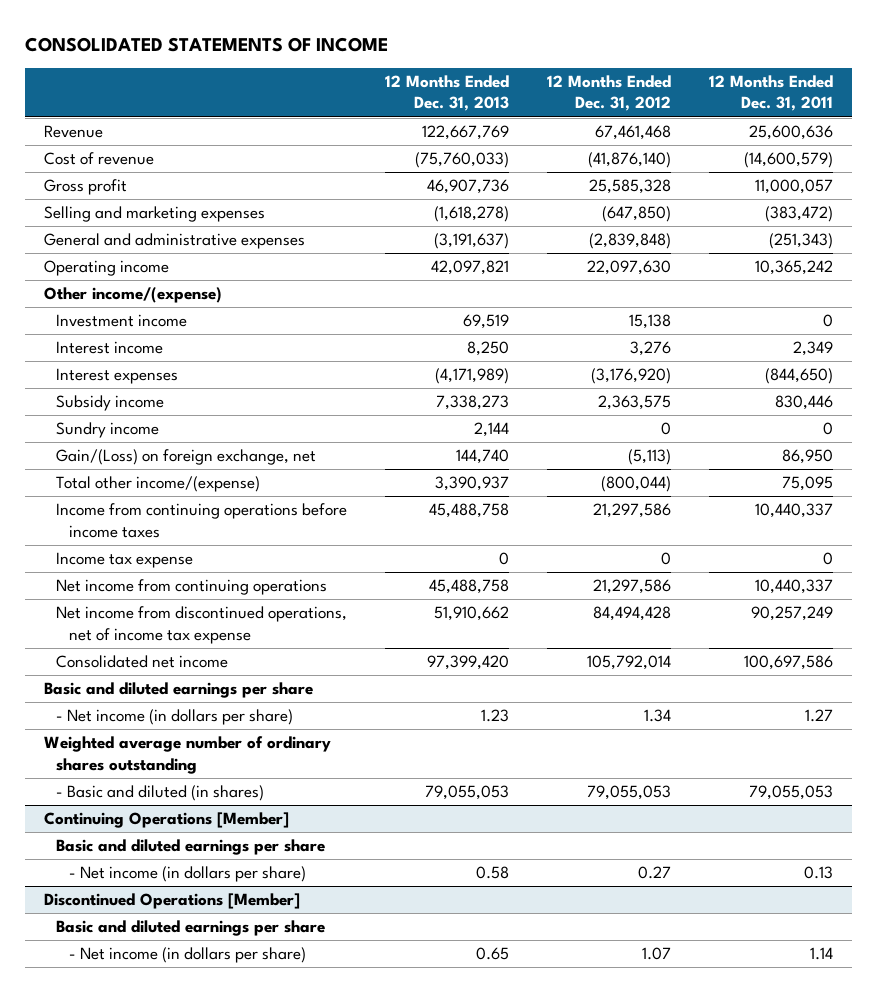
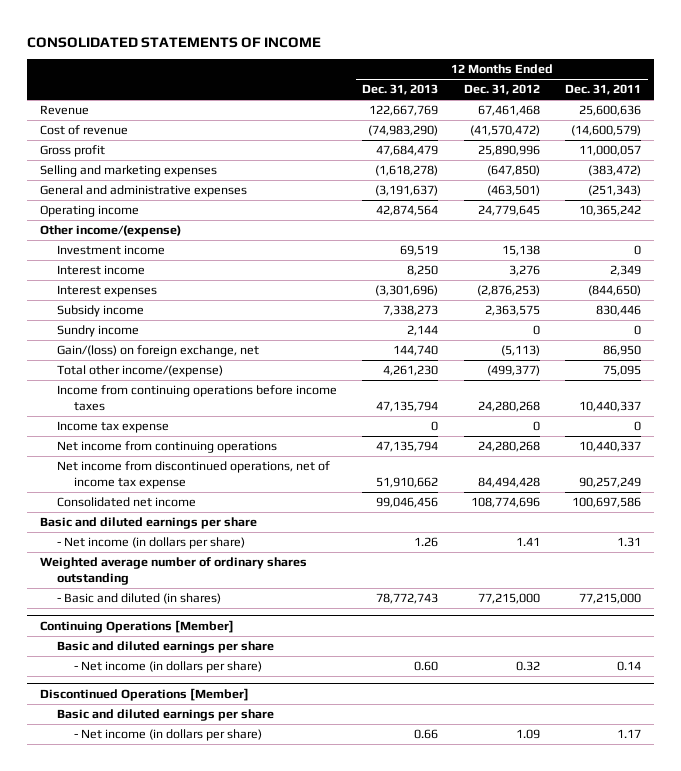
- Cost of revenue | (75,760,033) | (41,876,140) | (14,600,579)
- Gross profit | 46,907,736 | 25,585,328 | 11,000,057
+ Cost of revenue | (74,983,290) | (41,570,472) | (14,600,579)
+ Gross profit | 47,684,479 | 25,890,996 | 11,000,057
- General and administrative expenses | (3,191,637) | (2,839,848) | (251,343)
- Operating income | 42,097,821 | 22,097,630 | 10,365,242
+ General and administrative expenses | (3,191,637) | (463,501) | (251,343)
+ Operating income | 42,874,564 | 24,779,645 | 10,365,242
- Interest expenses | (4,171,989) | (3,176,920) | (844,650)
+ Interest expenses | (3,301,696) | (2,876,253) | (844,650)
- Gain/(Loss) on foreign exchange, net | 144,740 | (5,113) | 86,950
- Total other income/(expense) | 3,390,937 | (800,044) | 75,095
- Income from continuing operations before income taxes | 45,488,758 | 21,297,586 | 10,440,337
+ Gain/(loss) on foreign exchange, net | 144,740 | (5,113) | 86,950
+ Total other income/(expense) | 4,261,230 | (499,377) | 75,095
+ Income from continuing operations before income taxes | 47,135,794 | 24,280,268 | 10,440,337
- Net income from continuing operations | 45,488,758 | 21,297,586 | 10,440,337
+ Net income from continuing operations | 47,135,794 | 24,280,268 | 10,440,337
- Consolidated net income | 97,399,420 | 105,792,014 | 100,697,586
+ Consolidated net income | 99,046,456 | 108,774,696 | 100,697,586
- - Net income (in dollars per share) | 1.23 | 1.34 | 1.27
+ - Net income (in dollars per share) | 1.26 | 1.41 | 1.31
- - Basic and diluted (in shares) | 79,055,053 | 79,055,053 | 79,055,053
+ - Basic and diluted (in shares) | 78,772,743 | 77,215,000 | 77,215,000
@ Continuing Operations [Member]
- - Net income (in dollars per share) | 0.58 | 0.27 | 0.13
+ - Net income (in dollars per share) | 0.60 | 0.32 | 0.14
@ Discontinued Operations [Member]
- - Net income (in dollars per share) | 0.65 | 1.07 | 1.14
+ - Net income (in dollars per share) | 0.66 | 1.09 | 1.17

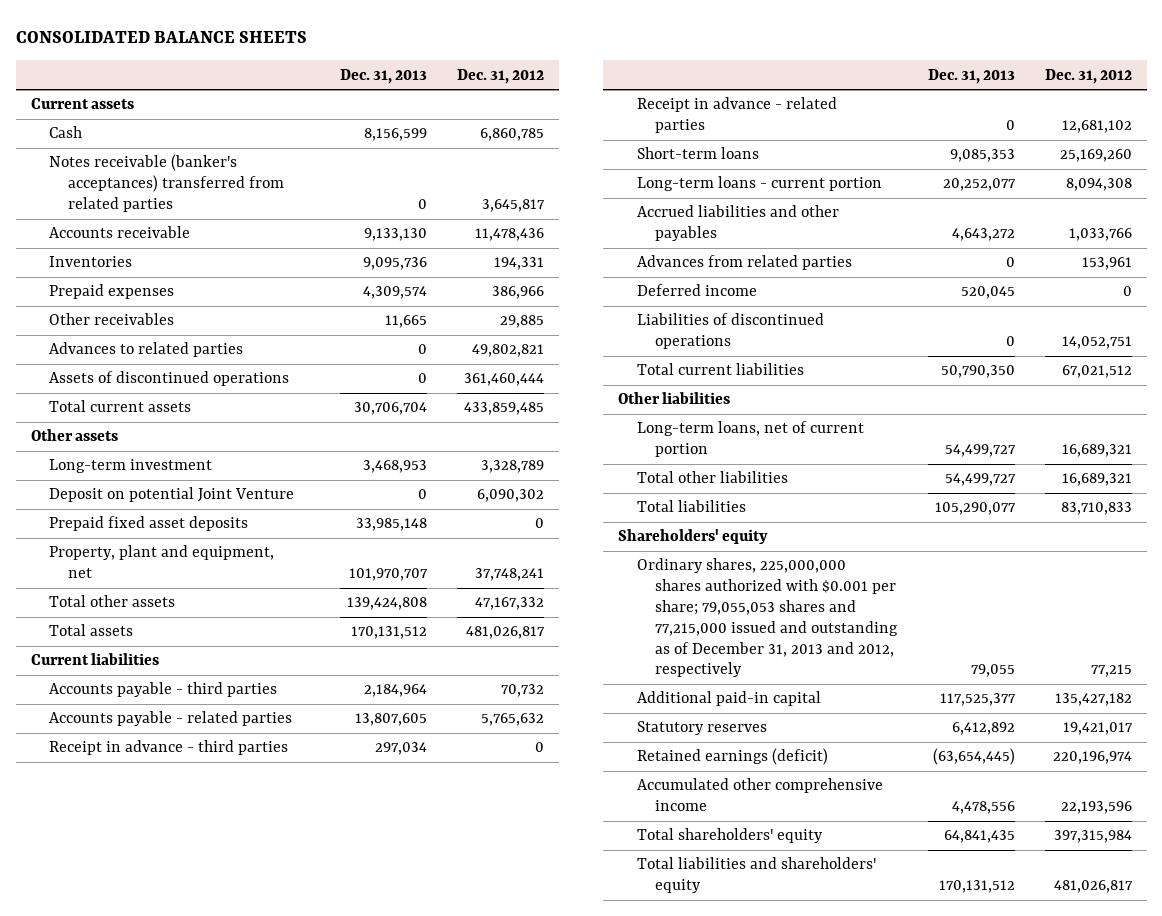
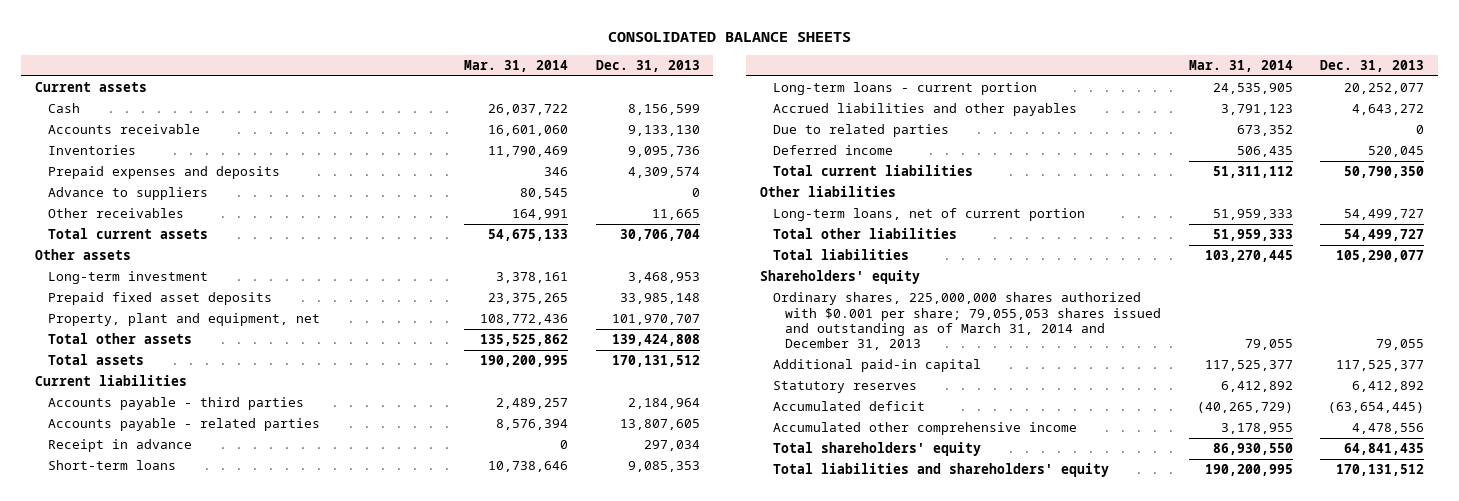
- | Dec. 31, 2013 | Dec. 31, 2012
+ | Mar. 31, 2014 | Dec. 31, 2013
- Notes receivable (banker's acceptances) transferred from related parties | 0 | 3,645,817
- Prepaid expenses | 4,309,574 | 386,966
+ Prepaid expenses and deposits | 346 | 4,309,574
+ Advance to suppliers | 80,545 | 0
- Advances to related parties | 0 | 49,802,821
- Assets of discontinued operations | 0 | 361,460,444
- Deposit on potential Joint Venture | 0 | 6,090,302
- Receipt in advance - third parties | 297,034 | 0
- Receipt in advance - related parties | 0 | 12,681,102
+ Receipt in advance | 0 | 297,034
- Advances from related parties | 0 | 153,961
+ Due to related parties | 673,352 | 0
- Liabilities of discontinued operations | 0 | 14,052,751
- Ordinary shares, 225,000,000 shares authorized with $0.001 per share; 79,055,053 shares and 77,215,000 issued and outstanding as of December 31, 2013 and 2012, respectively | 79,055 | 77,215
+ Ordinary shares, 225,000,000 shares authorized with $0.001 per share; 79,055,053 shares issued and outstanding as of March 31, 2014 and December 31, 2013 | 79,055 | 79,055
- Retained earnings (deficit) | (63,654,445) | 220,196,974
+ Accumulated deficit | (40,265,729) | (63,654,445)

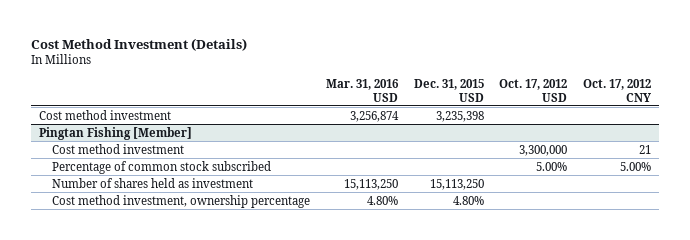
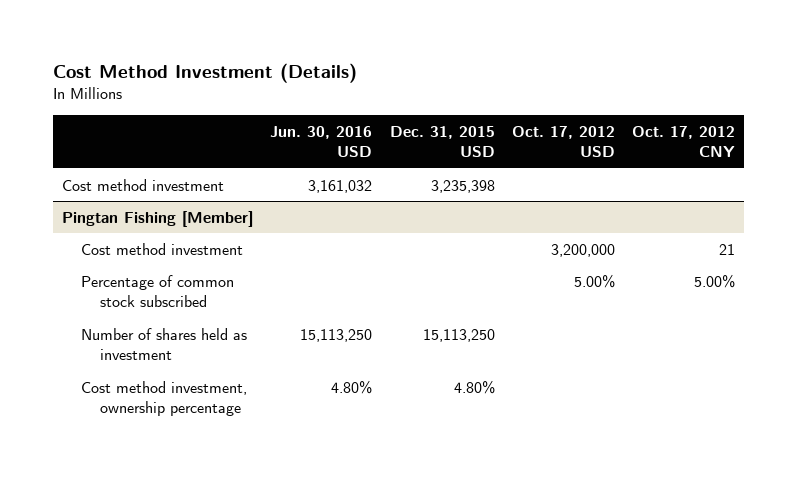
- | Mar. 31, 2016 USD | Dec. 31, 2015 USD | Oct. 17, 2012 USD | Oct. 17, 2012 CNY
+ | Jun. 30, 2016 USD | Dec. 31, 2015 USD | Oct. 17, 2012 USD | Oct. 17, 2012 CNY
@ Pingtan Fishing [Member]
- Cost method investment | | | 3,300,000 | 21
+ Cost method investment | | | 3,200,000 | 21

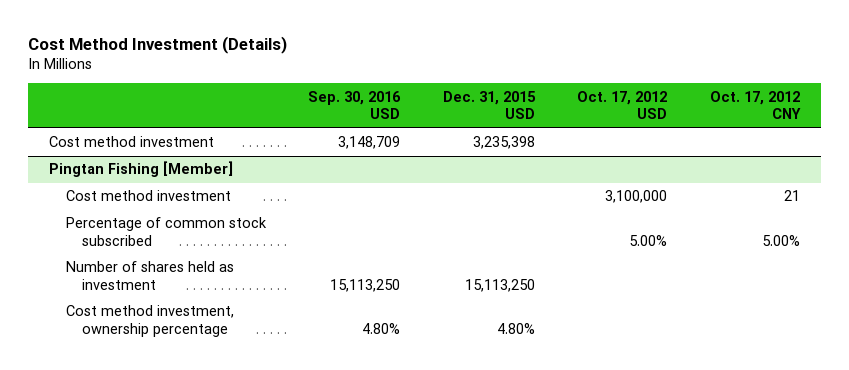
- | Jun. 30, 2016 USD | Dec. 31, 2015 USD | Oct. 17, 2012 USD | Oct. 17, 2012 CNY
+ | Sep. 30, 2016 USD | Dec. 31, 2015 USD | Oct. 17, 2012 USD | Oct. 17, 2012 CNY
@ Pingtan Fishing [Member]
- Cost method investment | | | 3,200,000 | 21
+ Cost method investment | | | 3,100,000 | 21

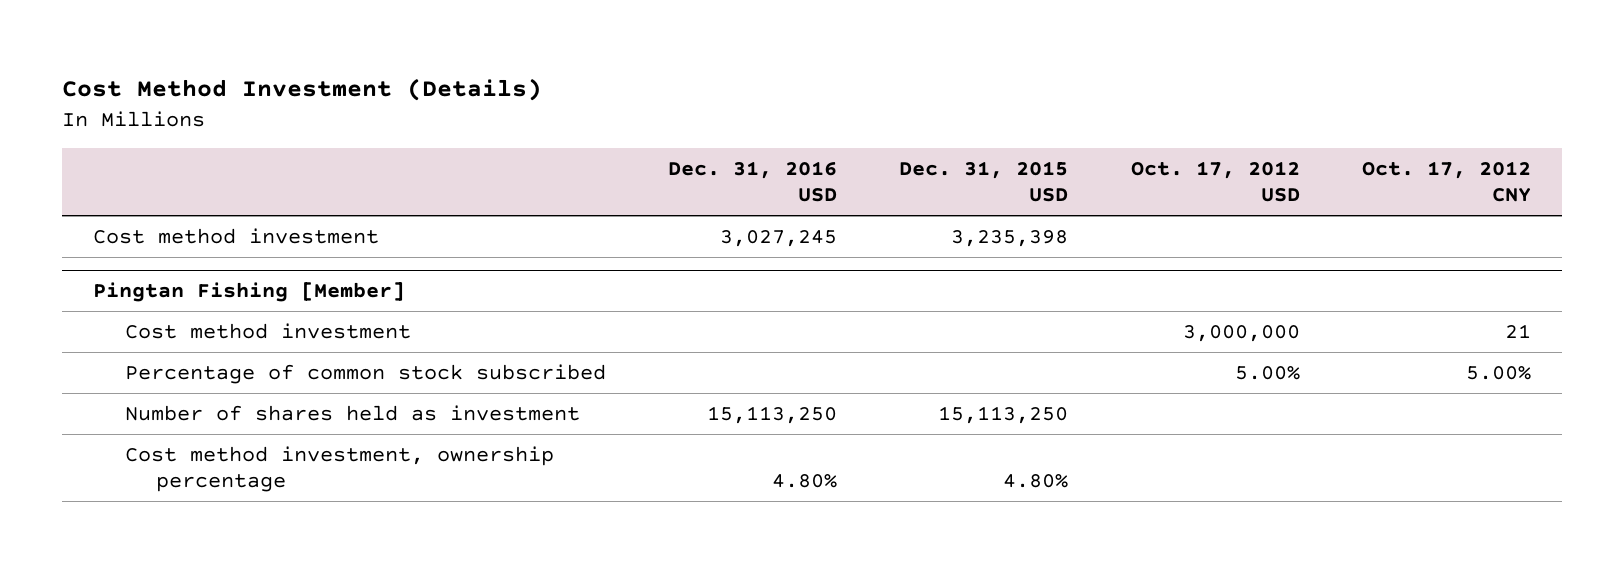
- | Sep. 30, 2016 USD | Dec. 31, 2015 USD | Oct. 17, 2012 USD | Oct. 17, 2012 CNY
+ | Dec. 31, 2016 USD | Dec. 31, 2015 USD | Oct. 17, 2012 USD | Oct. 17, 2012 CNY
@ Pingtan Fishing [Member]
- Cost method investment | | | 3,100,000 | 21
+ Cost method investment | | | 3,000,000 | 21

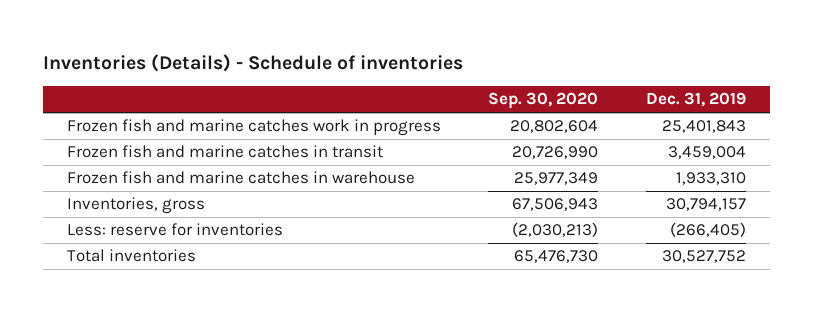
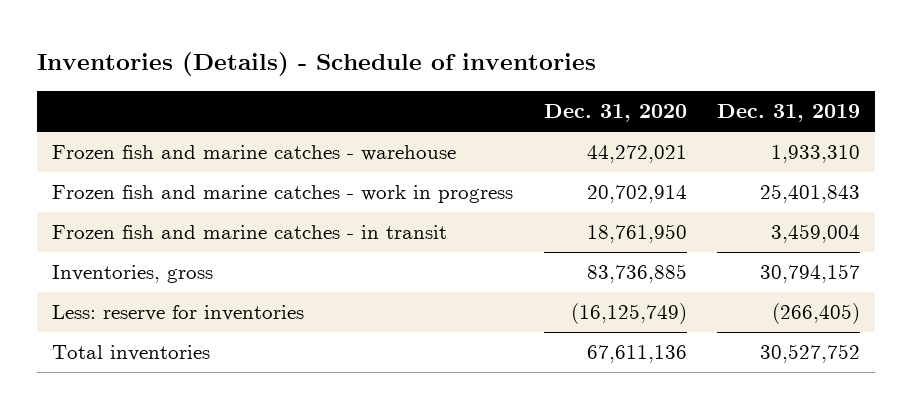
- | Sep. 30, 2020 | Dec. 31, 2019
+ | Dec. 31, 2020 | Dec. 31, 2019
- Frozen fish and marine catches work in progress | 20,802,604 | 25,401,843
- Frozen fish and marine catches in transit | 20,726,990 | 3,459,004
- Frozen fish and marine catches in warehouse | 25,977,349 | 1,933,310
+ Frozen fish and marine catches - warehouse | 44,272,021 | 1,933,310
+ Frozen fish and marine catches - work in progress | 20,702,914 | 25,401,843
+ Frozen fish and marine catches - in transit | 18,761,950 | 3,459,004

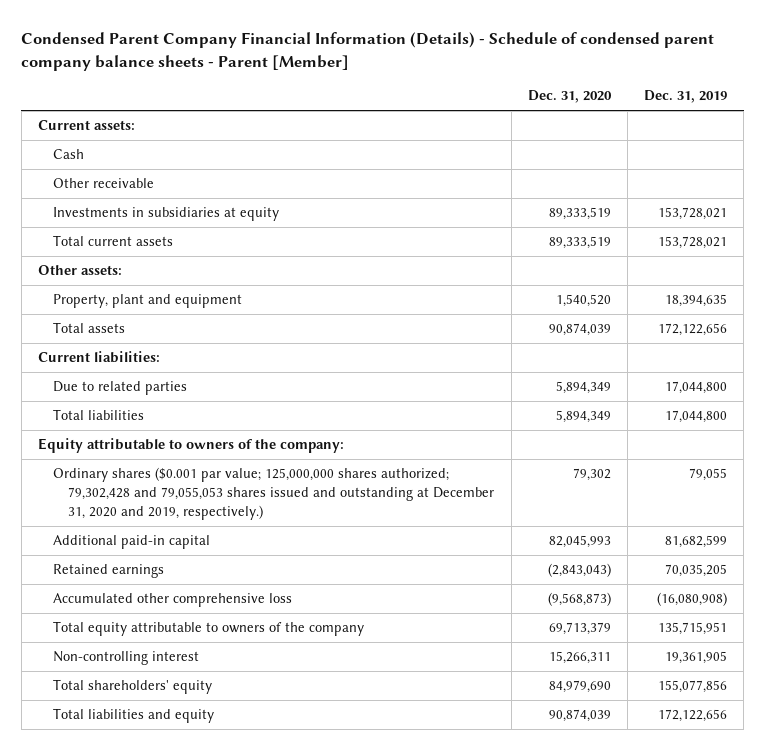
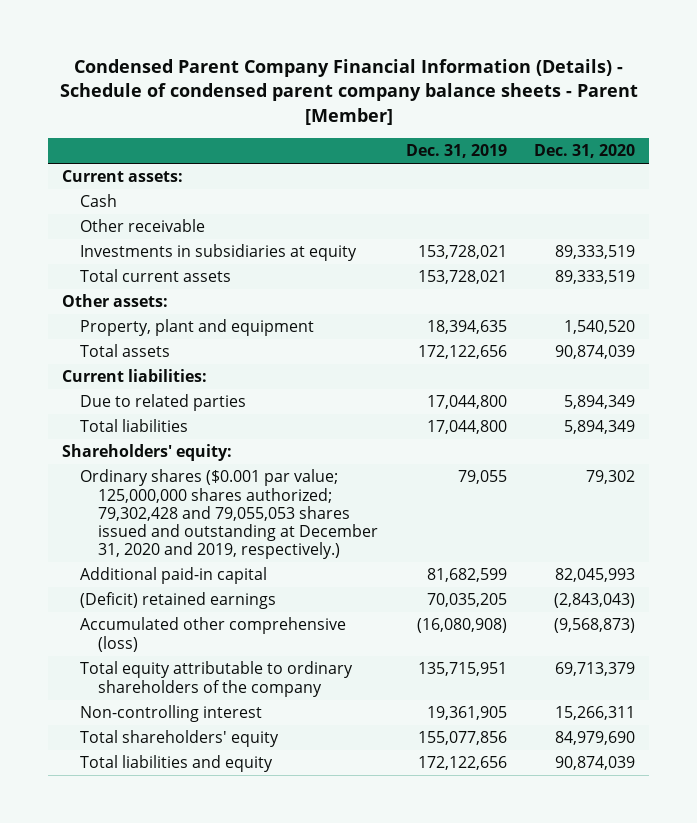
- | Dec. 31, 2020 | Dec. 31, 2019
+ | Dec. 31, 2019 | Dec. 31, 2020
- Equity attributable to owners of the company:
+ Shareholders' equity:
- Retained earnings | (2,843,043) | 70,035,205
- Accumulated other comprehensive loss | (9,568,873) | (16,080,908)
- Total equity attributable to owners of the company | 69,713,379 | 135,715,951
+ (Deficit) retained earnings | 70,035,205 | (2,843,043)
+ Accumulated other comprehensive (loss) | (16,080,908) | (9,568,873)
+ Total equity attributable to ordinary shareholders of the company | 135,715,951 | 69,713,379

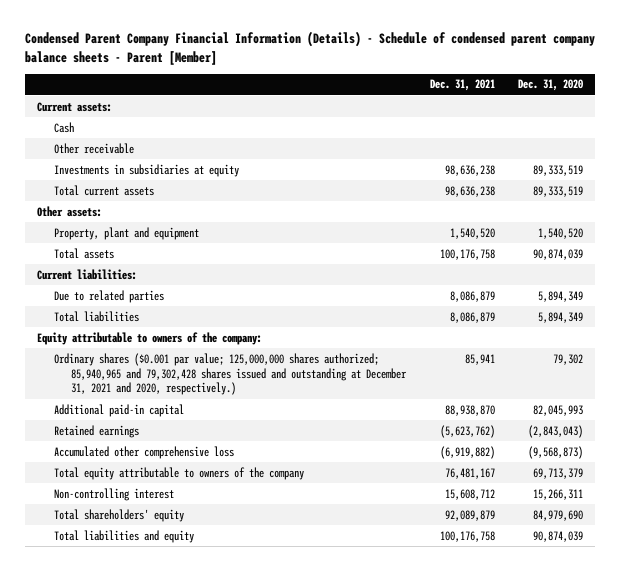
- | Dec. 31, 2019 | Dec. 31, 2020
+ | Dec. 31, 2021 | Dec. 31, 2020
- Shareholders' equity:
- Ordinary shares ($0.001 par value; 125,000,000 shares authorized; 79,302,428 and 79,055,053 shares issued and outstanding at December 31, 2020 and 2019, respectively.) | 79,055 | 79,302
+ Equity attributable to owners of the company:
+ Ordinary shares ($0.001 par value; 125,000,000 shares authorized; 85,940,965 and 79,302,428 shares issued and outstanding at December 31, 2021 and 2020, respectively.) | 85,941 | 79,302
- (Deficit) retained earnings | 70,035,205 | (2,843,043)
- Accumulated other comprehensive (loss) | (16,080,908) | (9,568,873)
- Total equity attributable to ordinary shareholders of the company | 135,715,951 | 69,713,379
+ Retained earnings | (5,623,762) | (2,843,043)
+ Accumulated other comprehensive loss | (6,919,882) | (9,568,873)
+ Total equity attributable to owners of the company | 76,481,167 | 69,713,379

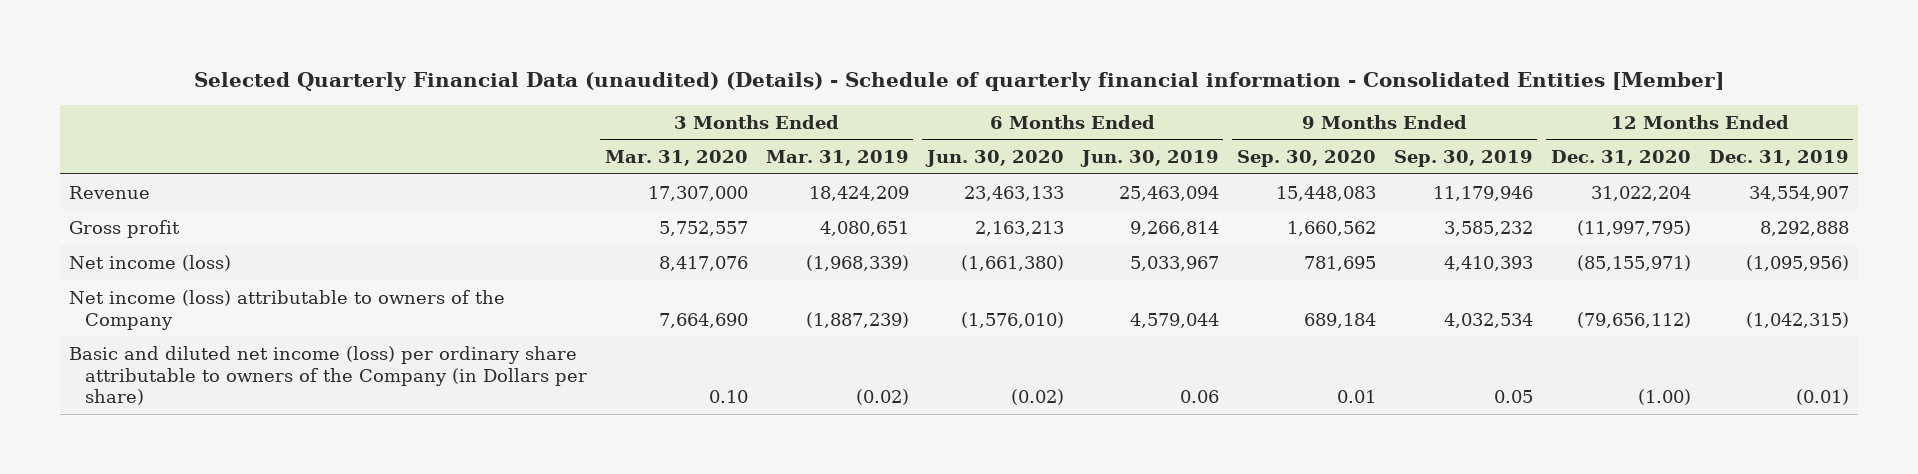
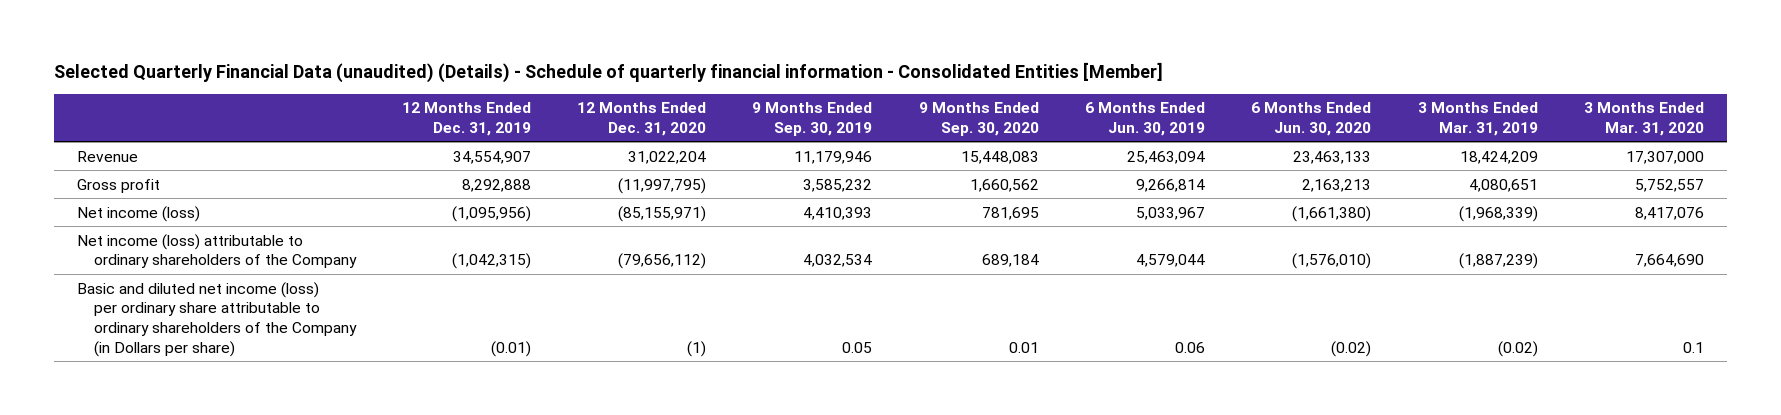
- | 3 Months Ended Mar. 31, 2020 | 3 Months Ended Mar. 31, 2019 | 6 Months Ended Jun. 30, 2020 | 6 Months Ended Jun. 30, 2019 | 9 Months Ended Sep. 30, 2020 | 9 Months Ended Sep. 30, 2019 | 12 Months Ended Dec. 31, 2020 | 12 Months Ended Dec. 31, 2019
+ | 12 Months Ended Dec. 31, 2019 | 12 Months Ended Dec. 31, 2020 | 9 Months Ended Sep. 30, 2019 | 9 Months Ended Sep. 30, 2020 | 6 Months Ended Jun. 30, 2019 | 6 Months Ended Jun. 30, 2020 | 3 Months Ended Mar. 31, 2019 | 3 Months Ended Mar. 31, 2020
- Net income (loss) attributable to owners of the Company | 7,664,690 | (1,887,239) | (1,576,010) | 4,579,044 | 689,184 | 4,032,534 | (79,656,112) | (1,042,315)
- Basic and diluted net income (loss) per ordinary share attributable to owners of the Company (in Dollars per share) | 0.10 | (0.02) | (0.02) | 0.06 | 0.01 | 0.05 | (1.00) | (0.01)
+ Net income (loss) attributable to ordinary shareholders of the Company | (1,042,315) | (79,656,112) | 4,032,534 | 689,184 | 4,579,044 | (1,576,010) | (1,887,239) | 7,664,690
+ Basic and diluted net income (loss) per ordinary share attributable to ordinary shareholders of the Company (in Dollars per share) | (0.01) | (1) | 0.05 | 0.01 | 0.06 | (0.02) | (0.02) | 0.1

